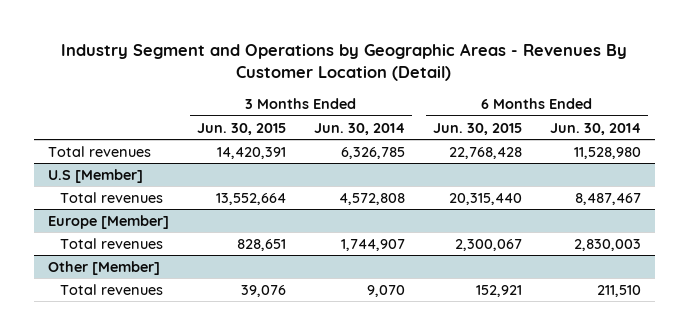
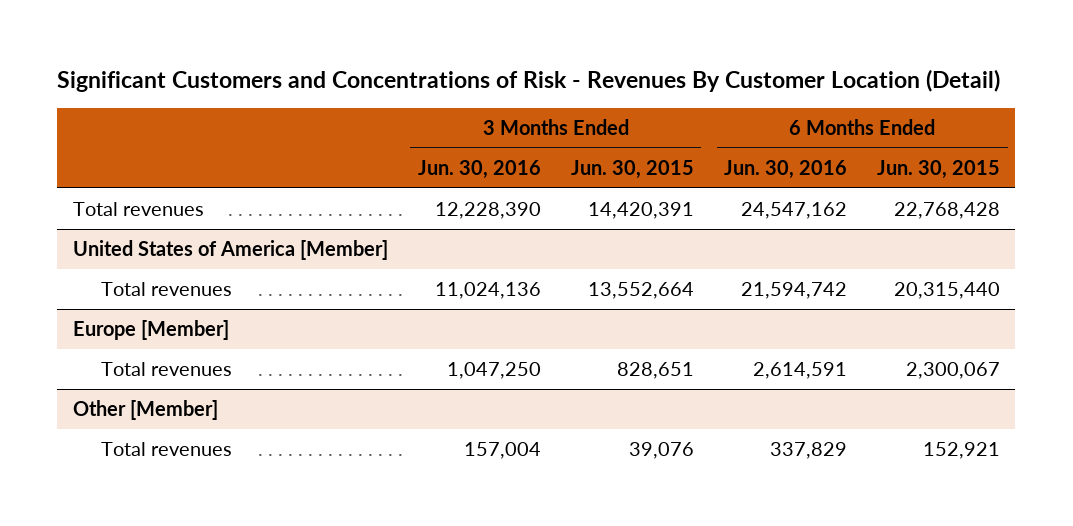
- Industry Segment and Operations by Geographic Areas - Revenues By Customer Location (Detail)
+ Significant Customers and Concentrations of Risk - Revenues By Customer Location (Detail)
- | 3 Months Ended Jun. 30, 2015 | 3 Months Ended Jun. 30, 2014 | 6 Months Ended Jun. 30, 2015 | 6 Months Ended Jun. 30, 2014
+ | 3 Months Ended Jun. 30, 2016 | 3 Months Ended Jun. 30, 2015 | 6 Months Ended Jun. 30, 2016 | 6 Months Ended Jun. 30, 2015
- U.S [Member]
+ United States of America [Member]

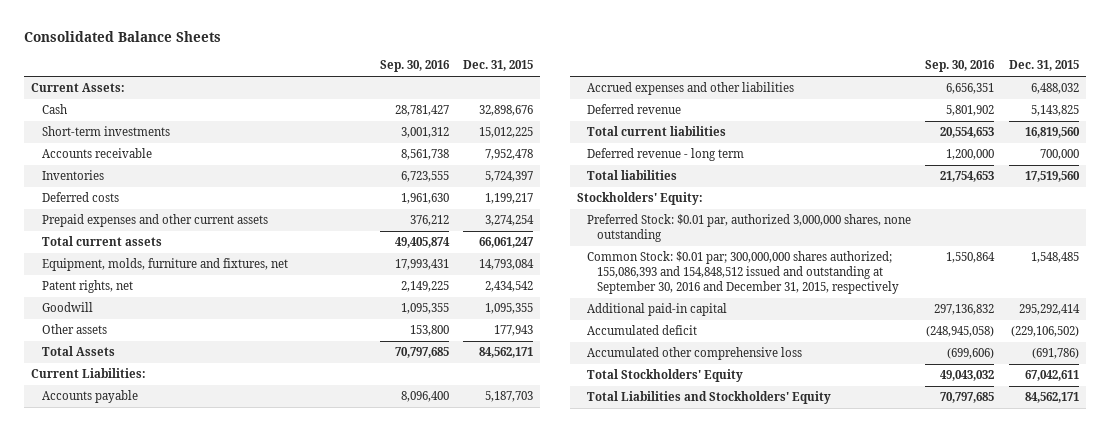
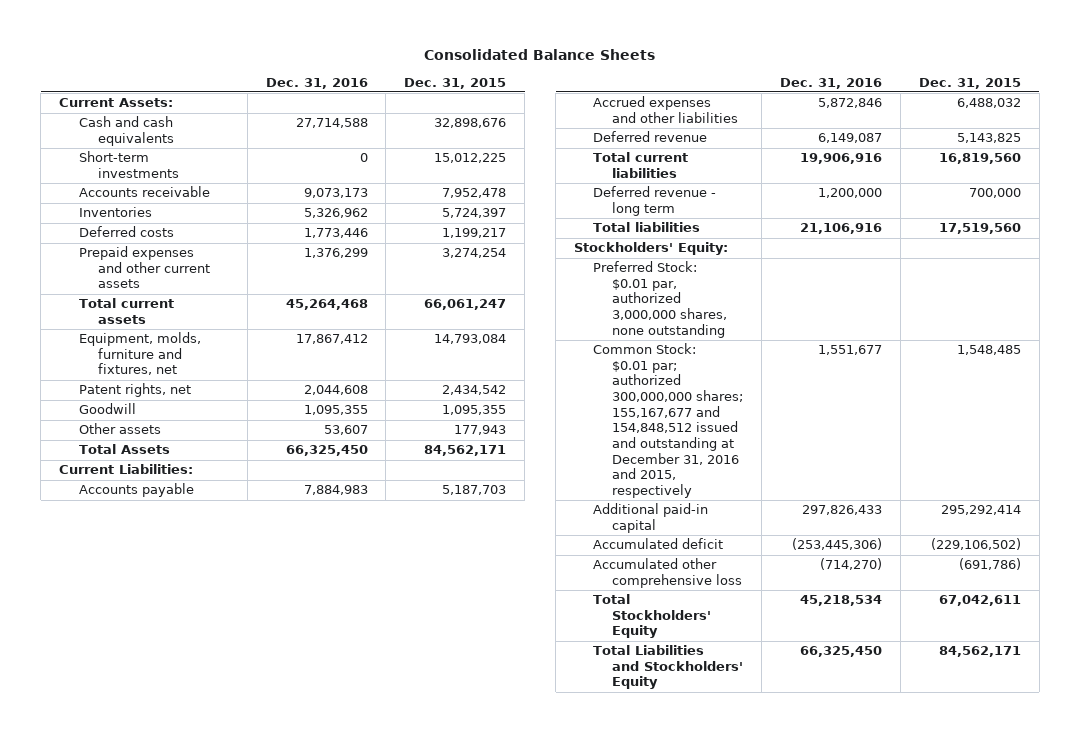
- | Sep. 30, 2016 | Dec. 31, 2015
+ | Dec. 31, 2016 | Dec. 31, 2015
- Cash | 28,781,427 | 32,898,676
+ Cash and cash equivalents | 27,714,588 | 32,898,676
- Common Stock: $0.01 par; 300,000,000 shares authorized; 155,086,393 and 154,848,512 issued and outstanding at September 30, 2016 and December 31, 2015, respectively | 1,550,864 | 1,548,485
+ Common Stock: $0.01 par; authorized 300,000,000 shares; 155,167,677 and 154,848,512 issued and outstanding at December 31, 2016 and 2015, respectively | 1,551,677 | 1,548,485

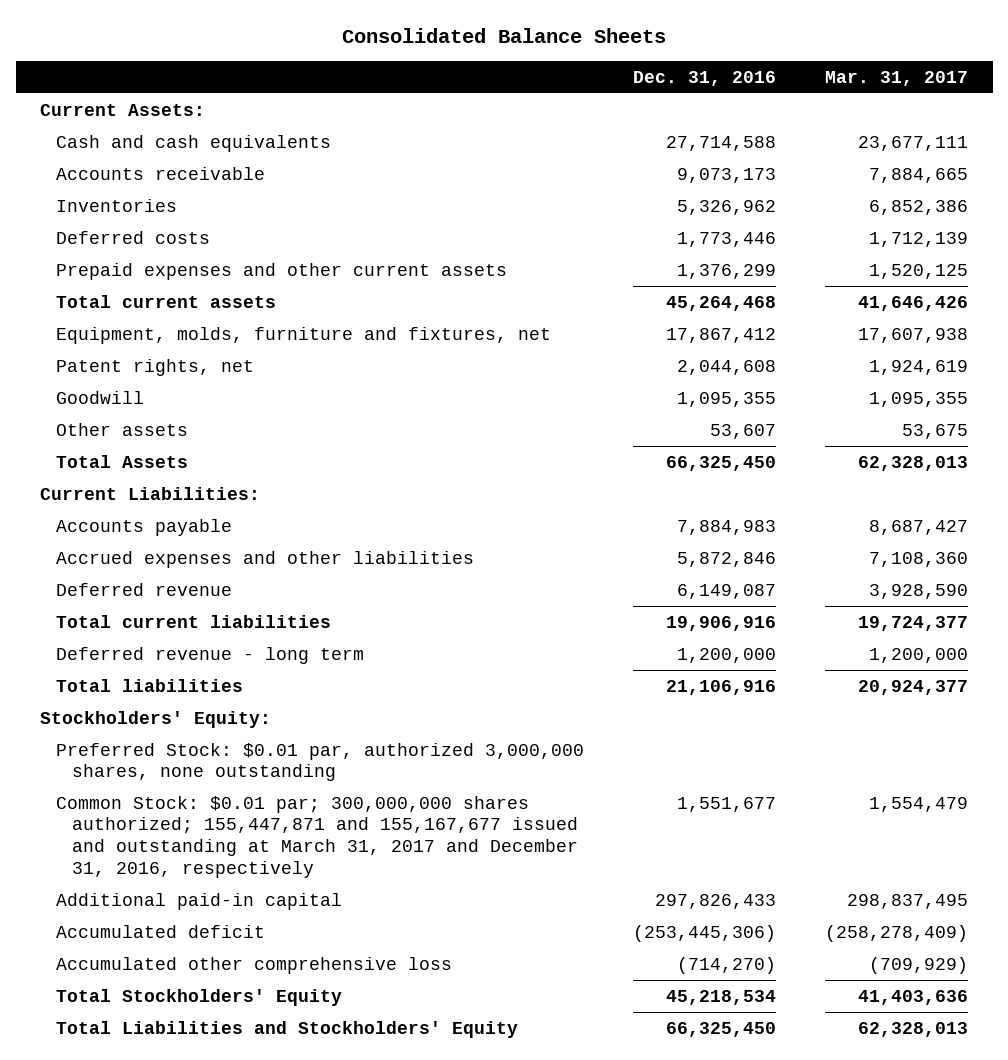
- | Dec. 31, 2016 | Dec. 31, 2015
+ | Dec. 31, 2016 | Mar. 31, 2017
- Short-term investments | 0 | 15,012,225
- Common Stock: $0.01 par; authorized 300,000,000 shares; 155,167,677 and 154,848,512 issued and outstanding at December 31, 2016 and 2015, respectively | 1,551,677 | 1,548,485
+ Common Stock: $0.01 par; 300,000,000 shares authorized; 155,447,871 and 155,167,677 issued and outstanding at March 31, 2017 and December 31, 2016, respectively | 1,551,677 | 1,554,479

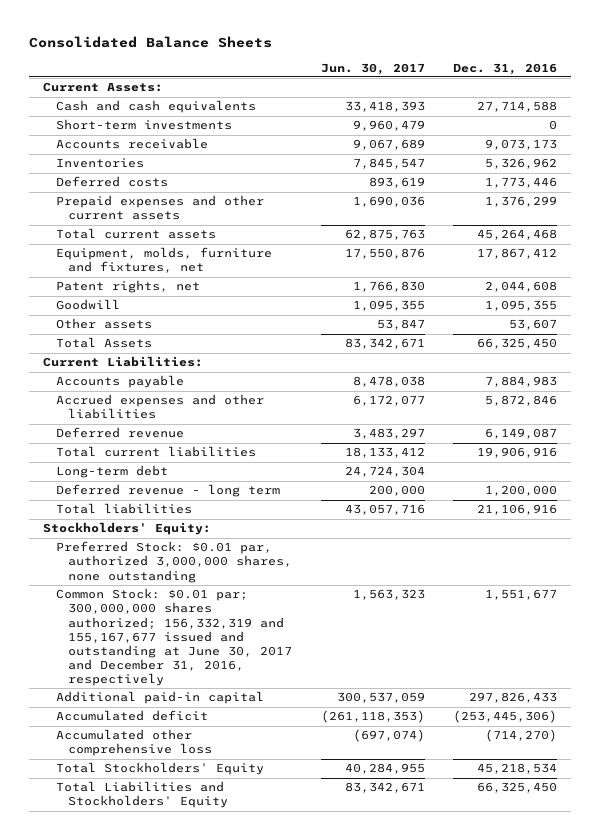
- | Dec. 31, 2016 | Mar. 31, 2017
+ | Jun. 30, 2017 | Dec. 31, 2016
+ Short-term investments | 9,960,479 | 0
+ Long-term debt | 24,724,304 |
- Common Stock: $0.01 par; 300,000,000 shares authorized; 155,447,871 and 155,167,677 issued and outstanding at March 31, 2017 and December 31, 2016, respectively | 1,551,677 | 1,554,479
+ Common Stock: $0.01 par; 300,000,000 shares authorized; 156,332,319 and 155,167,677 issued and outstanding at June 30, 2017 and December 31, 2016, respectively | 1,563,323 | 1,551,677

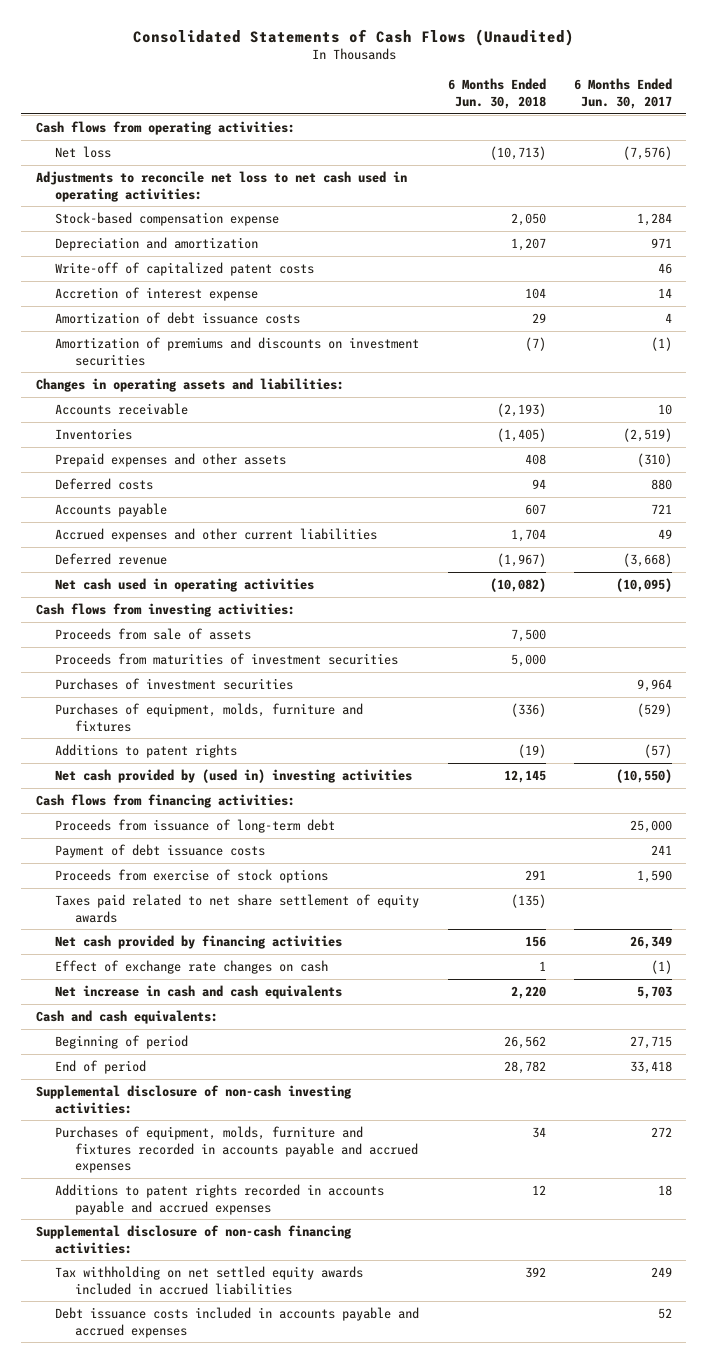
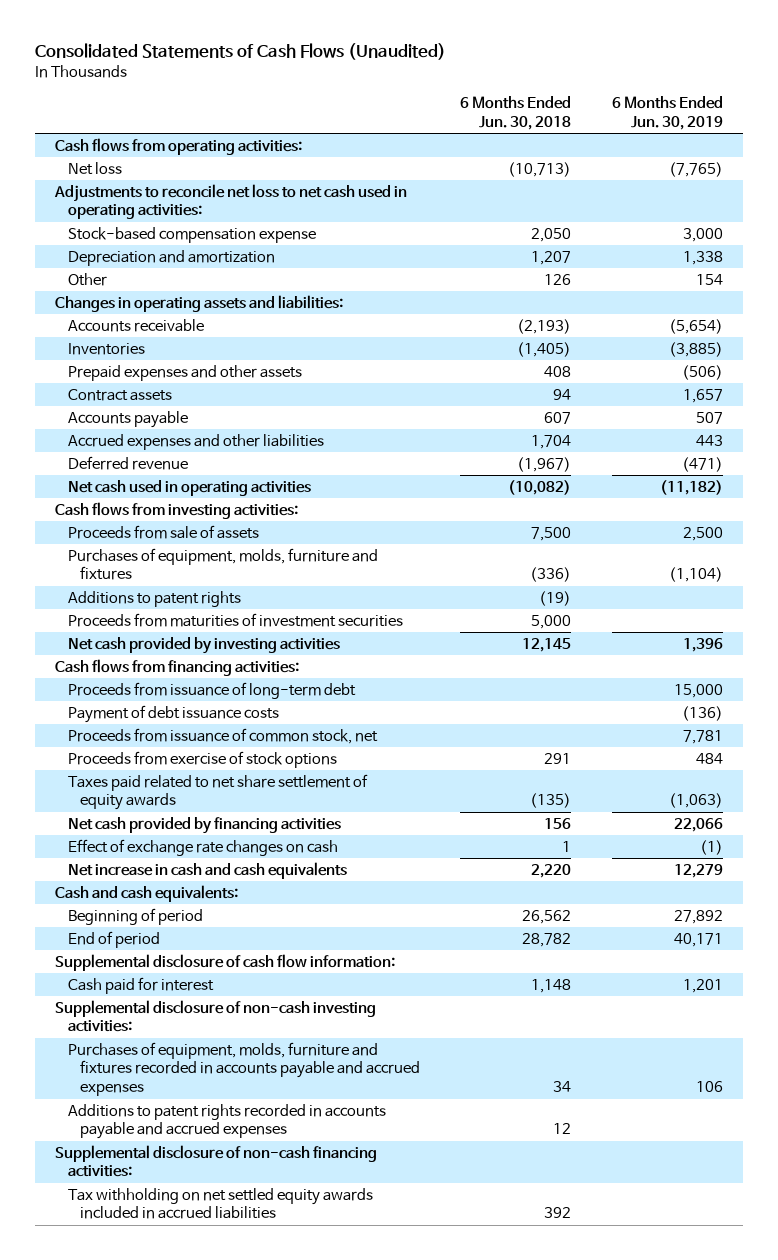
- | 6 Months Ended Jun. 30, 2018 | 6 Months Ended Jun. 30, 2017
+ | 6 Months Ended Jun. 30, 2018 | 6 Months Ended Jun. 30, 2019
- Write-off of capitalized patent costs | | 46
- Accretion of interest expense | 104 | 14
- Amortization of debt issuance costs | 29 | 4
- Amortization of premiums and discounts on investment securities | (7) | (1)
+ Other | 126 | 154
- Deferred costs | 94 | 880
+ Contract assets | 94 | 1,657
- Accrued expenses and other current liabilities | 1,704 | 49
+ Accrued expenses and other liabilities | 1,704 | 443
- Purchases of investment securities | | 9,964
- Net cash provided by (used in) investing activities | 12,145 | (10,550)
moved down: Proceeds from maturities of investment securities | 5,000 |
+ Net cash provided by investing activities | 12,145 | 1,396
+ Proceeds from issuance of common stock, net | | 7,781
+ Supplemental disclosure of cash flow information:
+ Cash paid for interest | 1,148 | 1,201
- Debt issuance costs included in accounts payable and accrued expenses | | 52

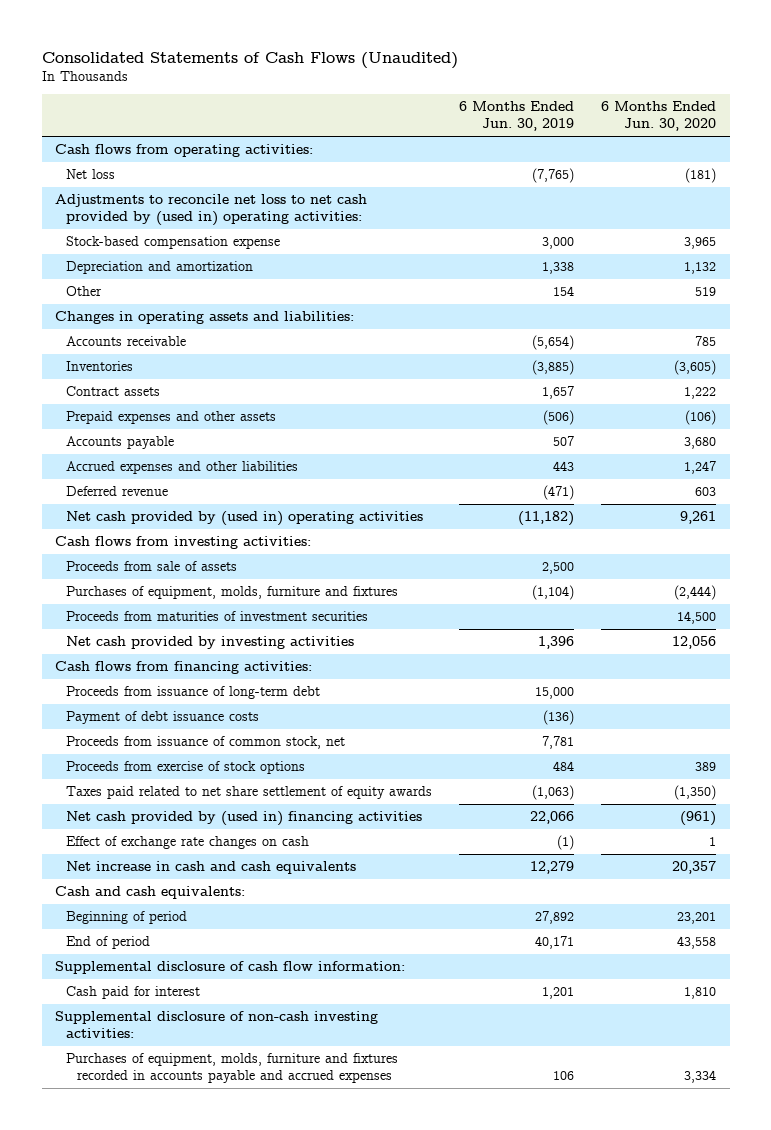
- | 6 Months Ended Jun. 30, 2018 | 6 Months Ended Jun. 30, 2019
+ | 6 Months Ended Jun. 30, 2019 | 6 Months Ended Jun. 30, 2020
- Adjustments to reconcile net loss to net cash used in operating activities:
+ Adjustments to reconcile net loss to net cash provided by (used in) operating activities:
moved down: Prepaid expenses and other assets | (506) | (106)
- Net cash used in operating activities | (10,082) | (11,182)
+ Net cash provided by (used in) operating activities | (11,182) | 9,261
- Additions to patent rights | (19) |
- Net cash provided by financing activities | 156 | 22,066
+ Net cash provided by (used in) financing activities | 22,066 | (961)
- Additions to patent rights recorded in accounts payable and accrued expenses | 12 |
- Supplemental disclosure of non-cash financing activities:
- Tax withholding on net settled equity awards included in accrued liabilities | 392 |

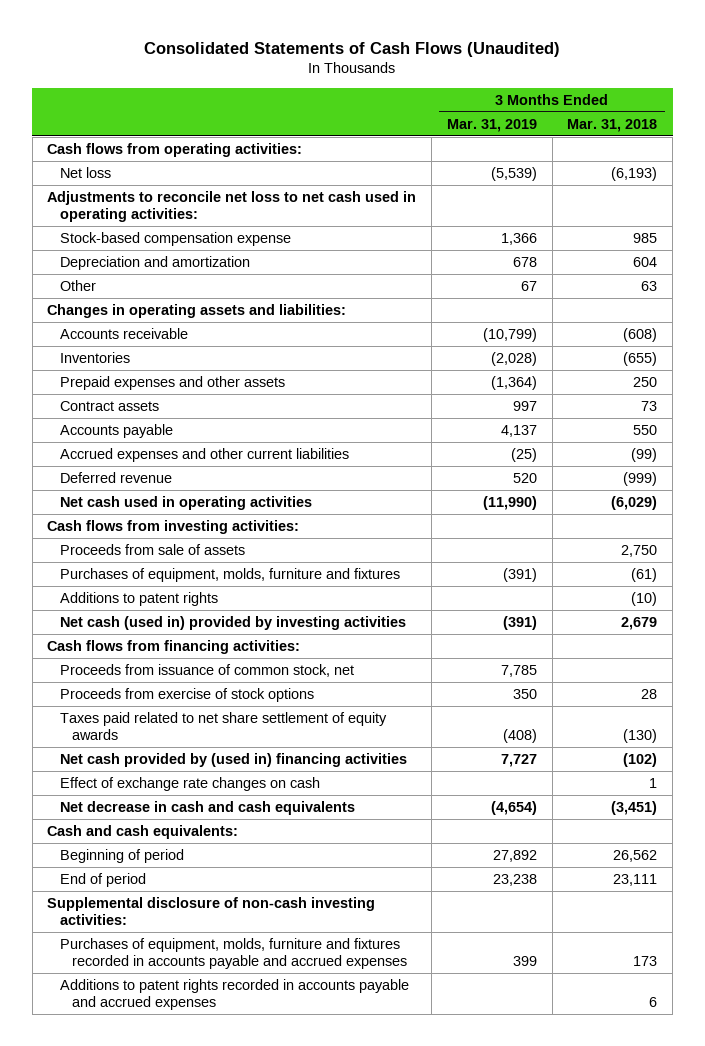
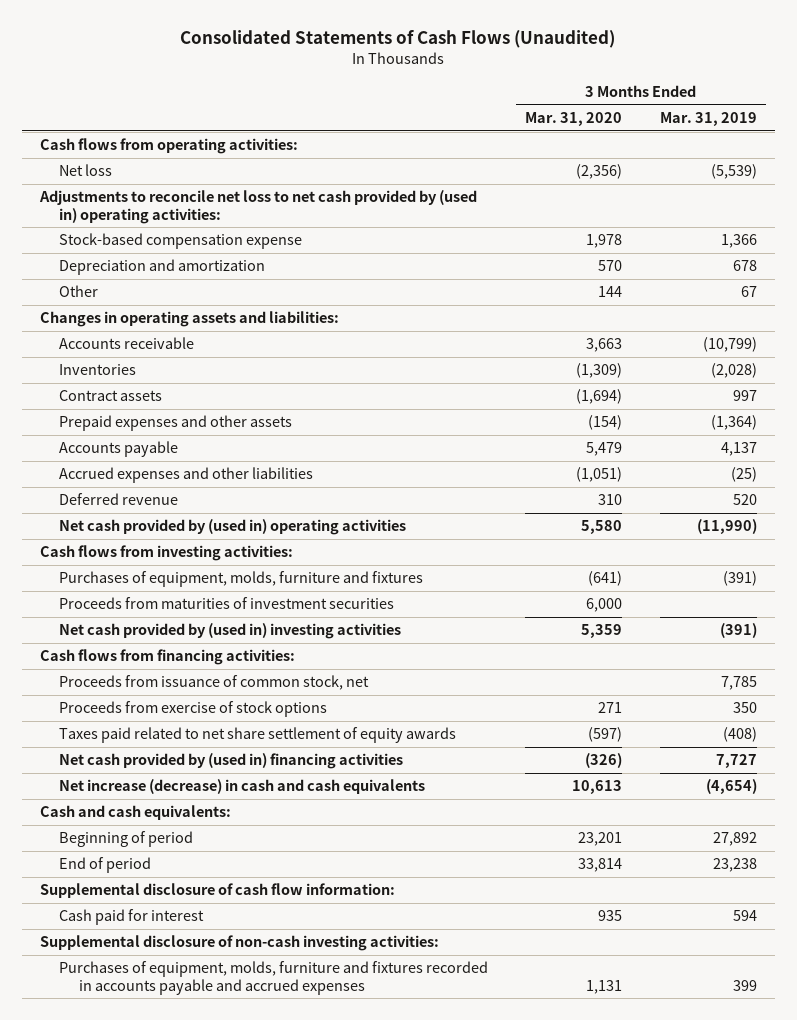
- | 3 Months Ended Mar. 31, 2019 | 3 Months Ended Mar. 31, 2018
+ | 3 Months Ended Mar. 31, 2020 | 3 Months Ended Mar. 31, 2019
- Adjustments to reconcile net loss to net cash used in operating activities:
+ Adjustments to reconcile net loss to net cash provided by (used in) operating activities:
moved down: Prepaid expenses and other assets | (154) | (1,364)
- Accrued expenses and other current liabilities | (25) | (99)
+ Accrued expenses and other liabilities | (1,051) | (25)
- Net cash used in operating activities | (11,990) | (6,029)
+ Net cash provided by (used in) operating activities | 5,580 | (11,990)
- Proceeds from sale of assets | | 2,750
- Additions to patent rights | | (10)
- Net cash (used in) provided by investing activities | (391) | 2,679
+ Proceeds from maturities of investment securities | 6,000 |
+ Net cash provided by (used in) investing activities | 5,359 | (391)
- Effect of exchange rate changes on cash | | 1
- Net decrease in cash and cash equivalents | (4,654) | (3,451)
+ Net increase (decrease) in cash and cash equivalents | 10,613 | (4,654)
+ Supplemental disclosure of cash flow information:
+ Cash paid for interest | 935 | 594
- Additions to patent rights recorded in accounts payable and accrued expenses | | 6

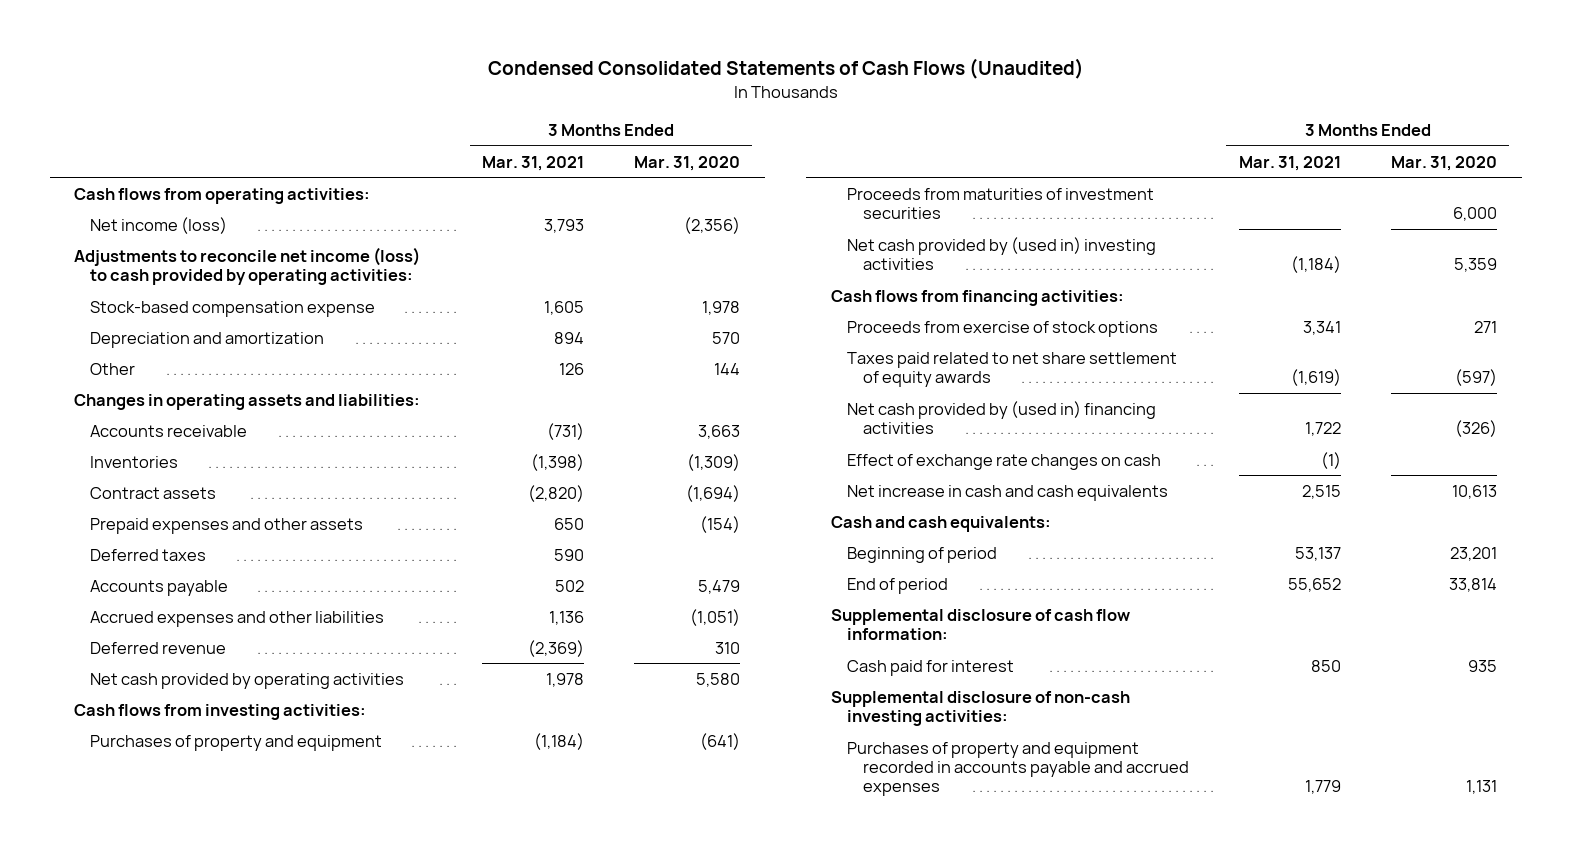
- Consolidated Statements of Cash Flows (Unaudited)
+ Condensed Consolidated Statements of Cash Flows (Unaudited)
- | 3 Months Ended Mar. 31, 2020 | 3 Months Ended Mar. 31, 2019
+ | 3 Months Ended Mar. 31, 2021 | 3 Months Ended Mar. 31, 2020
- Net loss | (2,356) | (5,539)
- Adjustments to reconcile net loss to net cash provided by (used in) operating activities:
+ Net income (loss) | 3,793 | (2,356)
+ Adjustments to reconcile net income (loss) to cash provided by operating activities:
+ Deferred taxes | 590 |
- Net cash provided by (used in) operating activities | 5,580 | (11,990)
+ Net cash provided by operating activities | 1,978 | 5,580
- Purchases of equipment, molds, furniture and fixtures | (641) | (391)
+ Purchases of property and equipment | (1,184) | (641)
- Proceeds from issuance of common stock, net | | 7,785
- Net increase (decrease) in cash and cash equivalents | 10,613 | (4,654)
+ Effect of exchange rate changes on cash | (1) |
+ Net increase in cash and cash equivalents | 2,515 | 10,613
- Purchases of equipment, molds, furniture and fixtures recorded in accounts payable and accrued expenses | 1,131 | 399
+ Purchases of property and equipment recorded in accounts payable and accrued expenses | 1,779 | 1,131

